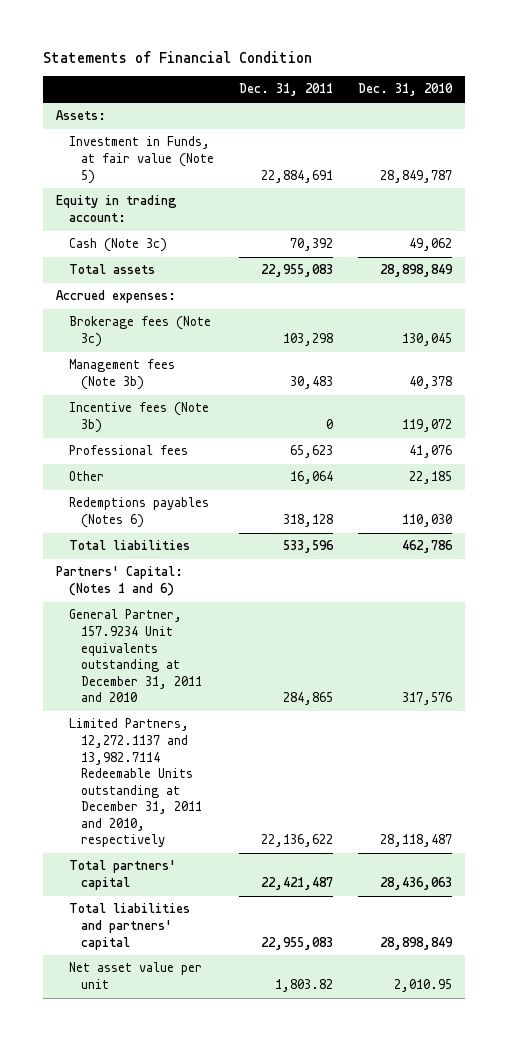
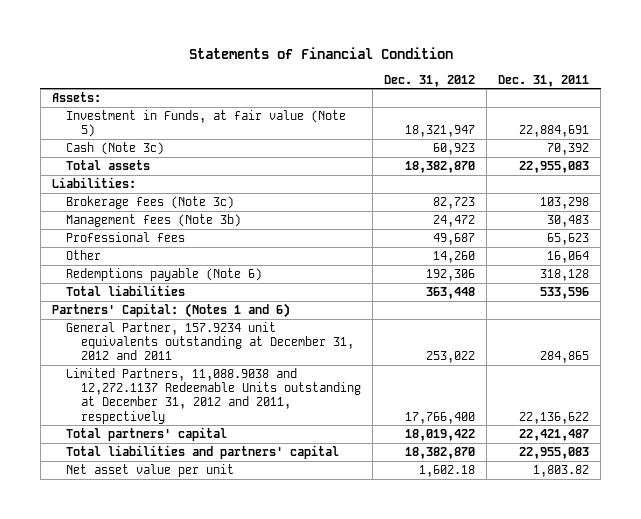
- | Dec. 31, 2011 | Dec. 31, 2010
+ | Dec. 31, 2012 | Dec. 31, 2011
- Equity in trading account:
- Accrued expenses:
+ Liabilities:
- Incentive fees (Note 3b) | 0 | 119,072
- Redemptions payables (Notes 6) | 318,128 | 110,030
+ Redemptions payable (Note 6) | 192,306 | 318,128
- General Partner, 157.9234 Unit equivalents outstanding at December 31, 2011 and 2010 | 284,865 | 317,576
- Limited Partners, 12,272.1137 and 13,982.7114 Redeemable Units outstanding at December 31, 2011 and 2010, respectively | 22,136,622 | 28,118,487
+ General Partner, 157.9234 unit equivalents outstanding at December 31, 2012 and 2011 | 253,022 | 284,865
+ Limited Partners, 11,088.9038 and 12,272.1137 Redeemable Units outstanding at December 31, 2012 and 2011, respectively | 17,766,400 | 22,136,622

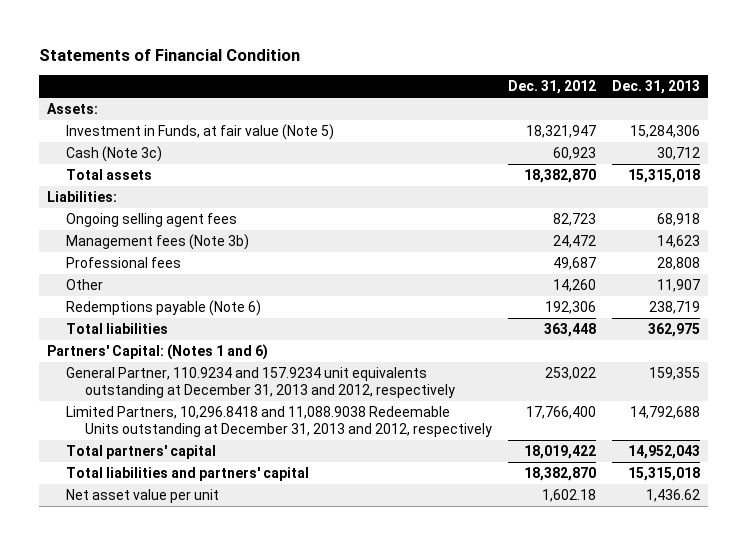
- | Dec. 31, 2012 | Dec. 31, 2011
+ | Dec. 31, 2012 | Dec. 31, 2013
- Brokerage fees (Note 3c) | 82,723 | 103,298
+ Ongoing selling agent fees | 82,723 | 68,918
- General Partner, 157.9234 unit equivalents outstanding at December 31, 2012 and 2011 | 253,022 | 284,865
- Limited Partners, 11,088.9038 and 12,272.1137 Redeemable Units outstanding at December 31, 2012 and 2011, respectively | 17,766,400 | 22,136,622
+ General Partner, 110.9234 and 157.9234 unit equivalents outstanding at December 31, 2013 and 2012, respectively | 253,022 | 159,355
+ Limited Partners, 10,296.8418 and 11,088.9038 Redeemable Units outstanding at December 31, 2013 and 2012, respectively | 17,766,400 | 14,792,688

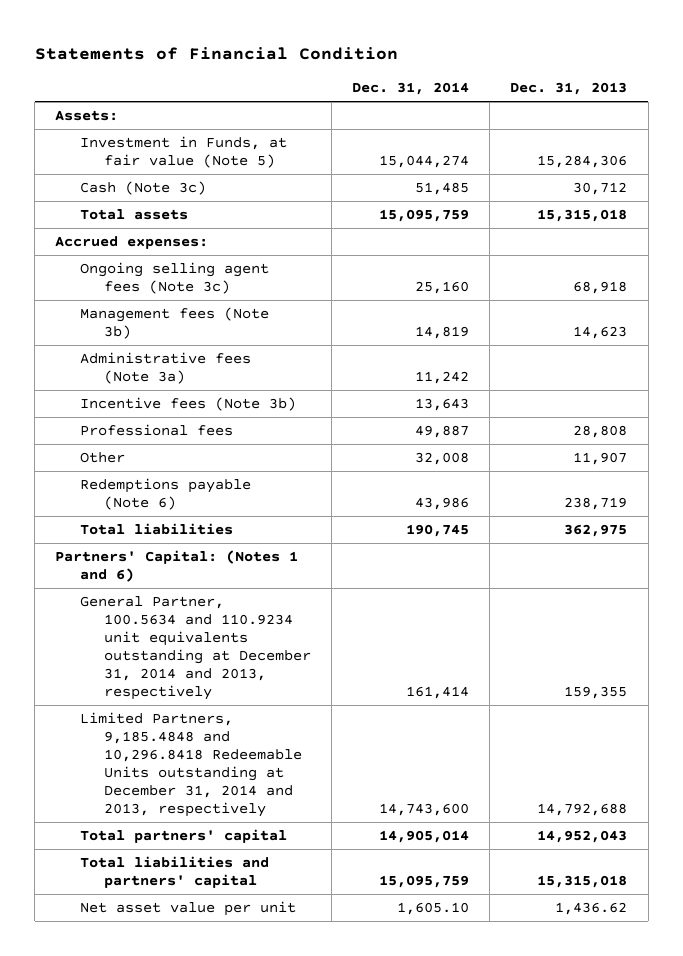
- | Dec. 31, 2012 | Dec. 31, 2013
+ | Dec. 31, 2014 | Dec. 31, 2013
- Liabilities:
- Ongoing selling agent fees | 82,723 | 68,918
+ Accrued expenses:
+ Ongoing selling agent fees (Note 3c) | 25,160 | 68,918
+ Administrative fees (Note 3a) | 11,242 |
+ Incentive fees (Note 3b) | 13,643 |
- General Partner, 110.9234 and 157.9234 unit equivalents outstanding at December 31, 2013 and 2012, respectively | 253,022 | 159,355
- Limited Partners, 10,296.8418 and 11,088.9038 Redeemable Units outstanding at December 31, 2013 and 2012, respectively | 17,766,400 | 14,792,688
+ General Partner, 100.5634 and 110.9234 unit equivalents outstanding at December 31, 2014 and 2013, respectively | 161,414 | 159,355
+ Limited Partners, 9,185.4848 and 10,296.8418 Redeemable Units outstanding at December 31, 2014 and 2013, respectively | 14,743,600 | 14,792,688

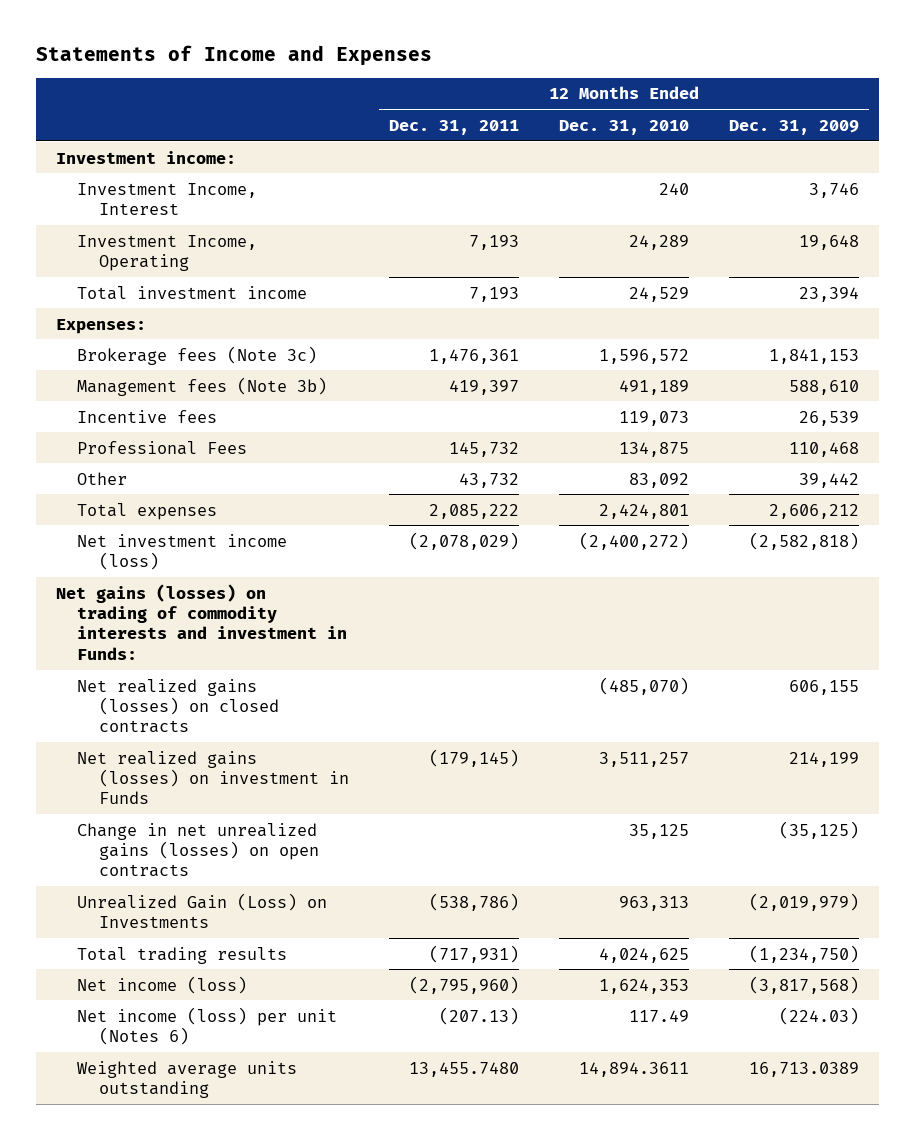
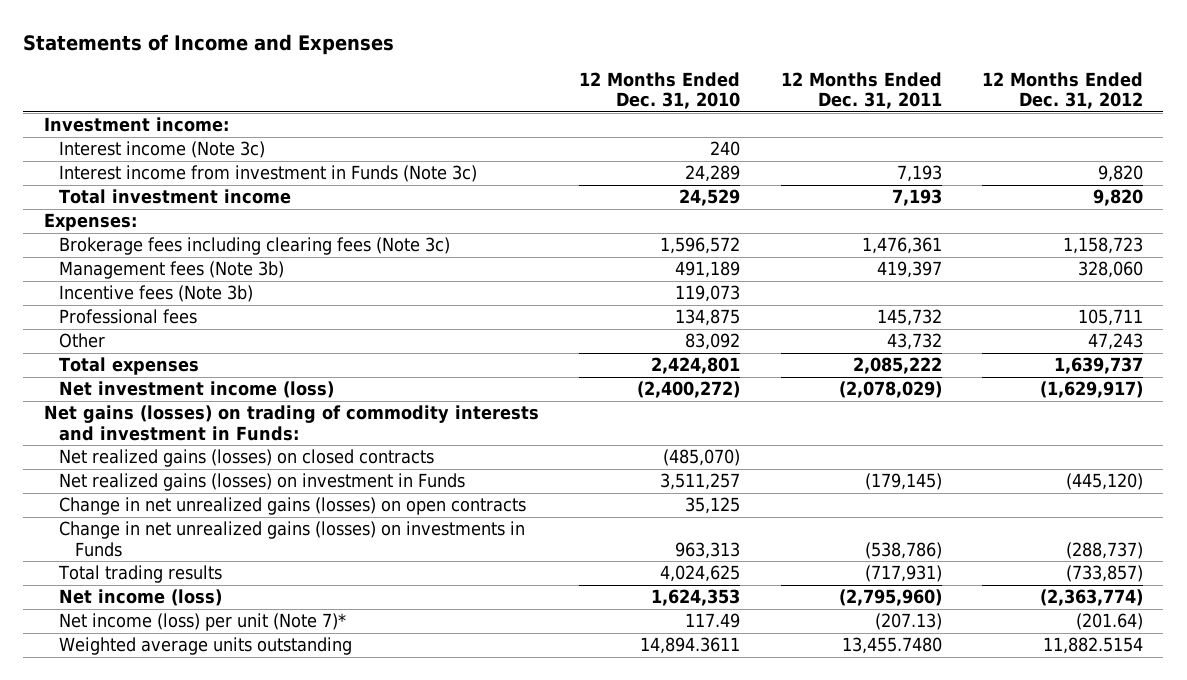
- | 12 Months Ended Dec. 31, 2011 | 12 Months Ended Dec. 31, 2010 | 12 Months Ended Dec. 31, 2009
+ | 12 Months Ended Dec. 31, 2010 | 12 Months Ended Dec. 31, 2011 | 12 Months Ended Dec. 31, 2012
- Investment Income, Interest | | 240 | 3,746
- Investment Income, Operating | 7,193 | 24,289 | 19,648
+ Interest income (Note 3c) | 240 | |
+ Interest income from investment in Funds (Note 3c) | 24,289 | 7,193 | 9,820
- Brokerage fees (Note 3c) | 1,476,361 | 1,596,572 | 1,841,153
+ Brokerage fees including clearing fees (Note 3c) | 1,596,572 | 1,476,361 | 1,158,723
- Incentive fees | | 119,073 | 26,539
- Professional Fees | 145,732 | 134,875 | 110,468
+ Incentive fees (Note 3b) | 119,073 | |
+ Professional fees | 134,875 | 145,732 | 105,711
- Unrealized Gain (Loss) on Investments | (538,786) | 963,313 | (2,019,979)
+ Change in net unrealized gains (losses) on investments in Funds | 963,313 | (538,786) | (288,737)
- Net income (loss) per unit (Notes 6) | (207.13) | 117.49 | (224.03)
+ Net income (loss) per unit (Note 7)* | 117.49 | (207.13) | (201.64)

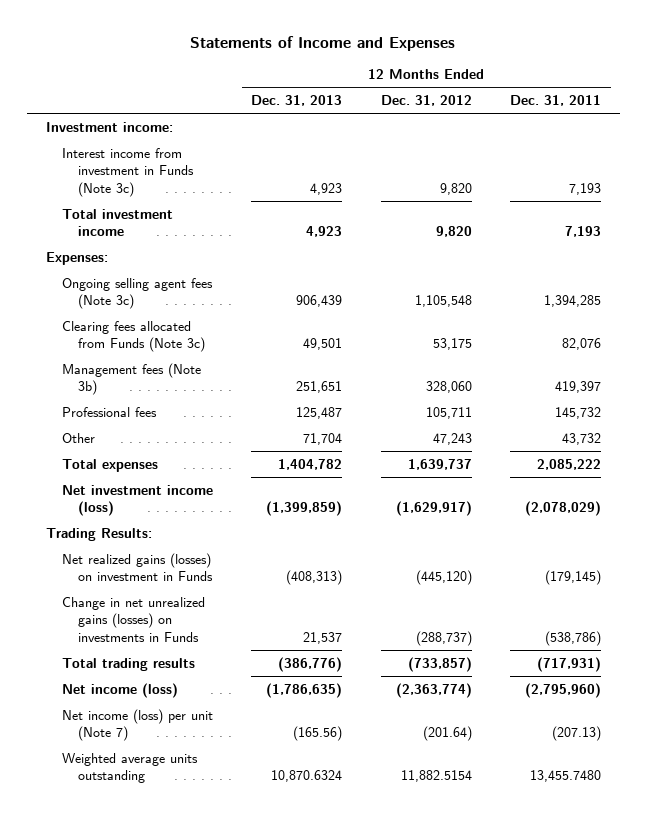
- | 12 Months Ended Dec. 31, 2010 | 12 Months Ended Dec. 31, 2011 | 12 Months Ended Dec. 31, 2012
+ | 12 Months Ended Dec. 31, 2013 | 12 Months Ended Dec. 31, 2012 | 12 Months Ended Dec. 31, 2011
- Interest income (Note 3c) | 240 | |
- Brokerage fees including clearing fees (Note 3c) | 1,596,572 | 1,476,361 | 1,158,723
+ Ongoing selling agent fees (Note 3c) | 906,439 | 1,105,548 | 1,394,285
+ Clearing fees allocated from Funds (Note 3c) | 49,501 | 53,175 | 82,076
- Incentive fees (Note 3b) | 119,073 | |
- Net gains (losses) on trading of commodity interests and investment in Funds:
- Net realized gains (losses) on closed contracts | (485,070) | |
+ Trading Results:
- Change in net unrealized gains (losses) on open contracts | 35,125 | |
- Net income (loss) per unit (Note 7)* | 117.49 | (207.13) | (201.64)
+ Net income (loss) per unit (Note 7) | (165.56) | (201.64) | (207.13)

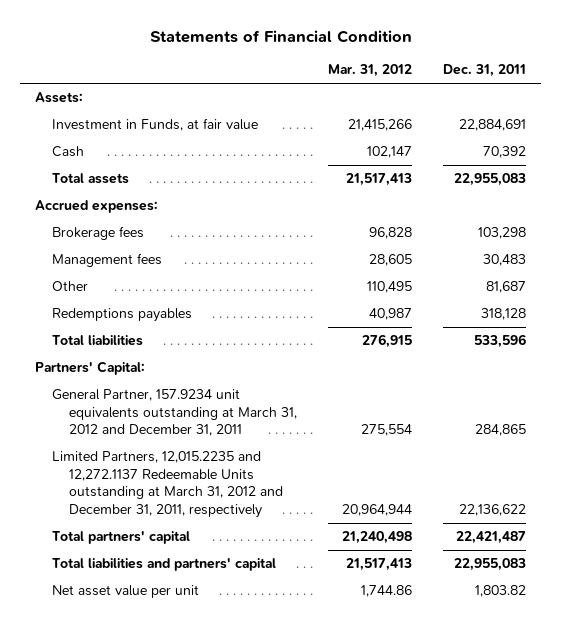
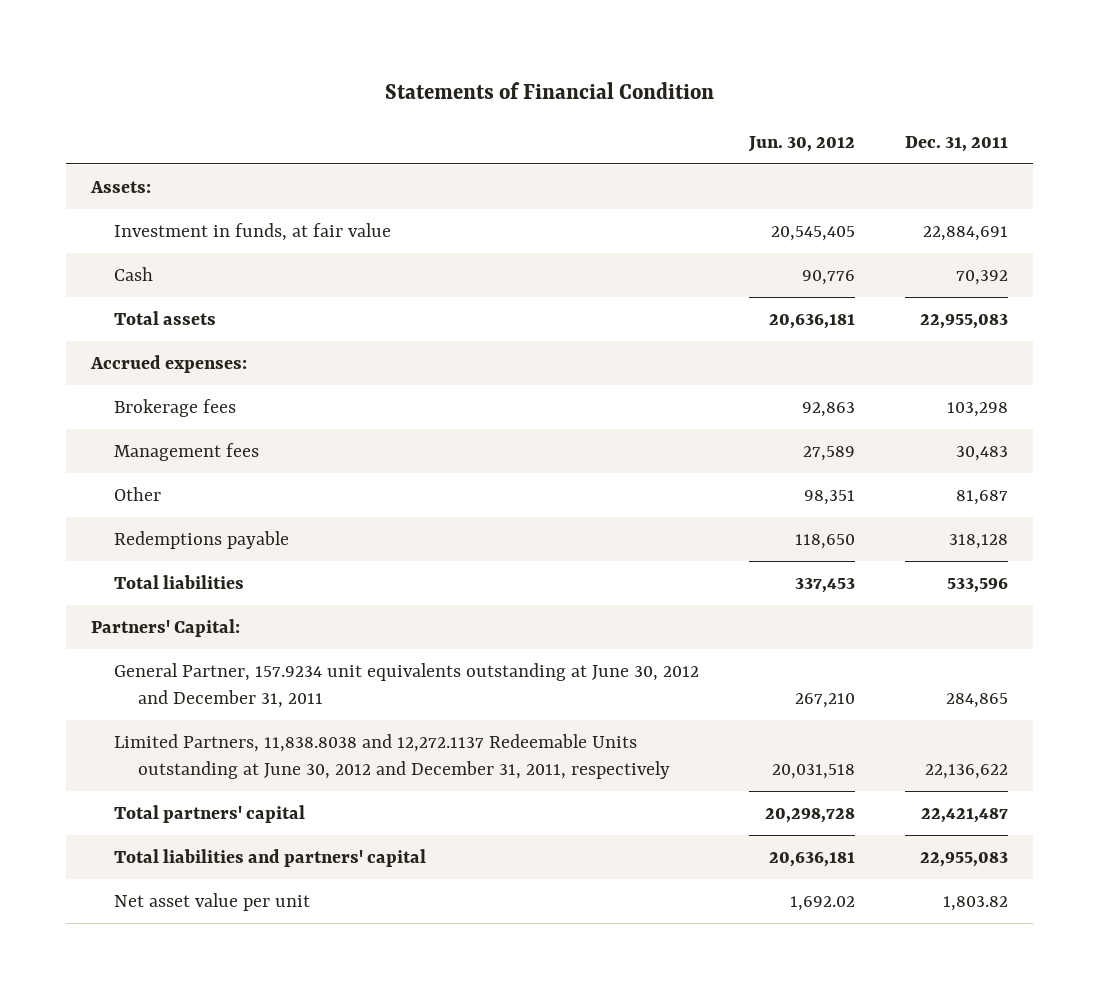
- | Mar. 31, 2012 | Dec. 31, 2011
+ | Jun. 30, 2012 | Dec. 31, 2011
- Investment in Funds, at fair value | 21,415,266 | 22,884,691
+ Investment in funds, at fair value | 20,545,405 | 22,884,691
- Redemptions payables | 40,987 | 318,128
+ Redemptions payable | 118,650 | 318,128
- General Partner, 157.9234 unit equivalents outstanding at March 31, 2012 and December 31, 2011 | 275,554 | 284,865
- Limited Partners, 12,015.2235 and 12,272.1137 Redeemable Units outstanding at March 31, 2012 and December 31, 2011, respectively | 20,964,944 | 22,136,622
+ General Partner, 157.9234 unit equivalents outstanding at June 30, 2012 and December 31, 2011 | 267,210 | 284,865
+ Limited Partners, 11,838.8038 and 12,272.1137 Redeemable Units outstanding at June 30, 2012 and December 31, 2011, respectively | 20,031,518 | 22,136,622

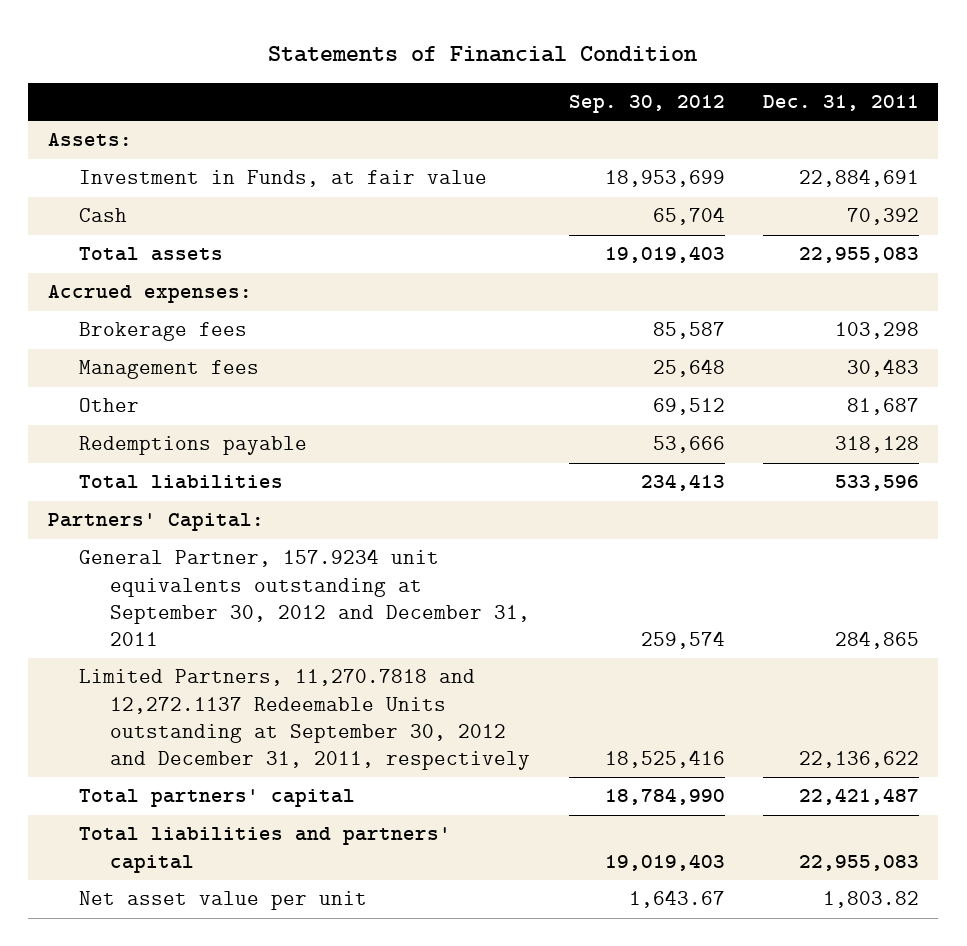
- | Jun. 30, 2012 | Dec. 31, 2011
+ | Sep. 30, 2012 | Dec. 31, 2011
- Investment in funds, at fair value | 20,545,405 | 22,884,691
+ Investment in Funds, at fair value | 18,953,699 | 22,884,691
- General Partner, 157.9234 unit equivalents outstanding at June 30, 2012 and December 31, 2011 | 267,210 | 284,865
- Limited Partners, 11,838.8038 and 12,272.1137 Redeemable Units outstanding at June 30, 2012 and December 31, 2011, respectively | 20,031,518 | 22,136,622
+ General Partner, 157.9234 unit equivalents outstanding at September 30, 2012 and December 31, 2011 | 259,574 | 284,865
+ Limited Partners, 11,270.7818 and 12,272.1137 Redeemable Units outstanding at September 30, 2012 and December 31, 2011, respectively | 18,525,416 | 22,136,622

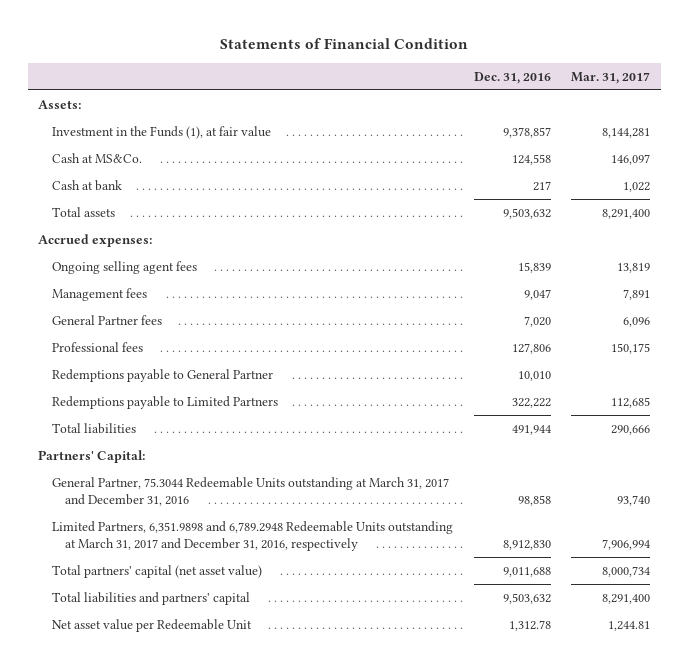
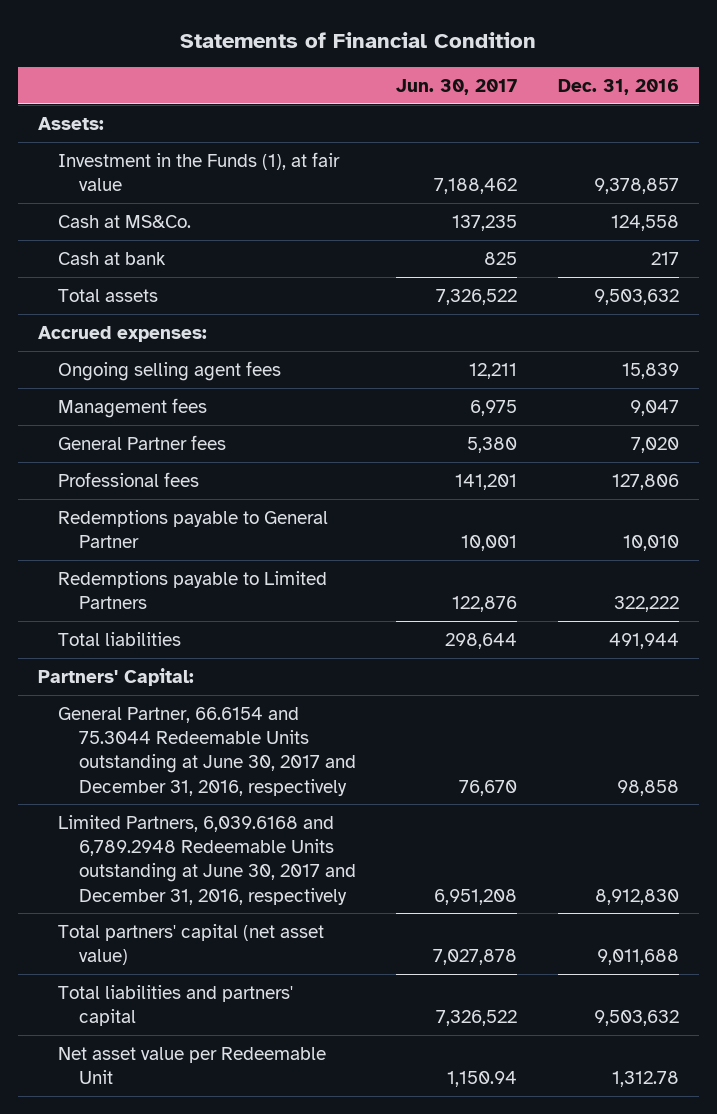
- | Dec. 31, 2016 | Mar. 31, 2017
+ | Jun. 30, 2017 | Dec. 31, 2016
- General Partner, 75.3044 Redeemable Units outstanding at March 31, 2017 and December 31, 2016 | 98,858 | 93,740
- Limited Partners, 6,351.9898 and 6,789.2948 Redeemable Units outstanding at March 31, 2017 and December 31, 2016, respectively | 8,912,830 | 7,906,994
+ General Partner, 66.6154 and 75.3044 Redeemable Units outstanding at June 30, 2017 and December 31, 2016, respectively | 76,670 | 98,858
+ Limited Partners, 6,039.6168 and 6,789.2948 Redeemable Units outstanding at June 30, 2017 and December 31, 2016, respectively | 6,951,208 | 8,912,830

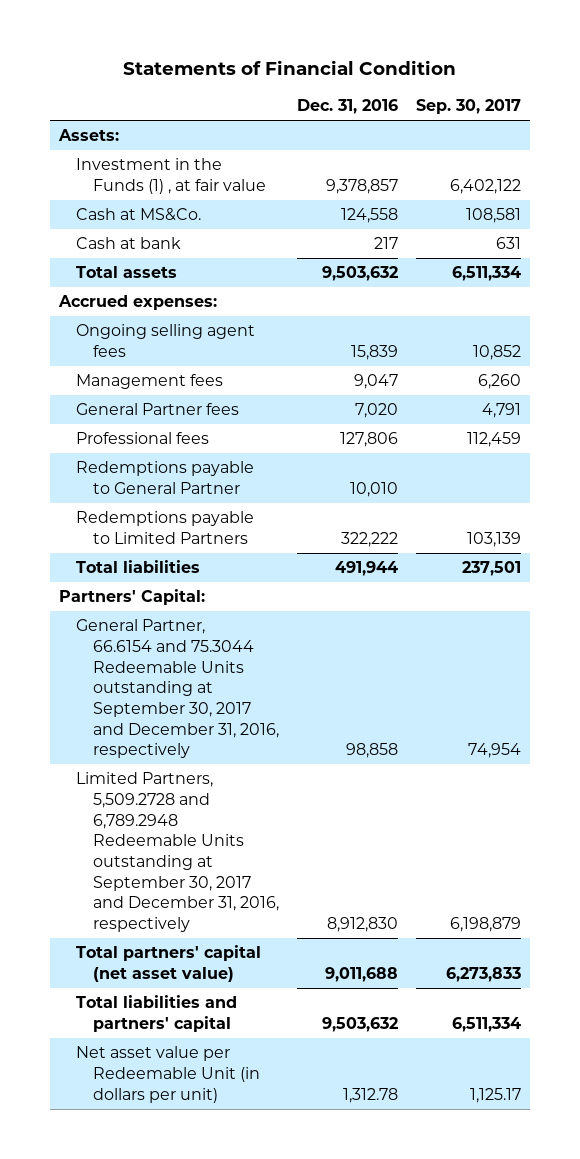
- | Jun. 30, 2017 | Dec. 31, 2016
+ | Dec. 31, 2016 | Sep. 30, 2017
- Investment in the Funds (1), at fair value | 7,188,462 | 9,378,857
+ Investment in the Funds (1) , at fair value | 9,378,857 | 6,402,122
- General Partner, 66.6154 and 75.3044 Redeemable Units outstanding at June 30, 2017 and December 31, 2016, respectively | 76,670 | 98,858
- Limited Partners, 6,039.6168 and 6,789.2948 Redeemable Units outstanding at June 30, 2017 and December 31, 2016, respectively | 6,951,208 | 8,912,830
+ General Partner, 66.6154 and 75.3044 Redeemable Units outstanding at September 30, 2017 and December 31, 2016, respectively | 98,858 | 74,954
+ Limited Partners, 5,509.2728 and 6,789.2948 Redeemable Units outstanding at September 30, 2017 and December 31, 2016, respectively | 8,912,830 | 6,198,879
- Net asset value per Redeemable Unit | 1,150.94 | 1,312.78
+ Net asset value per Redeemable Unit (in dollars per unit) | 1,312.78 | 1,125.17

